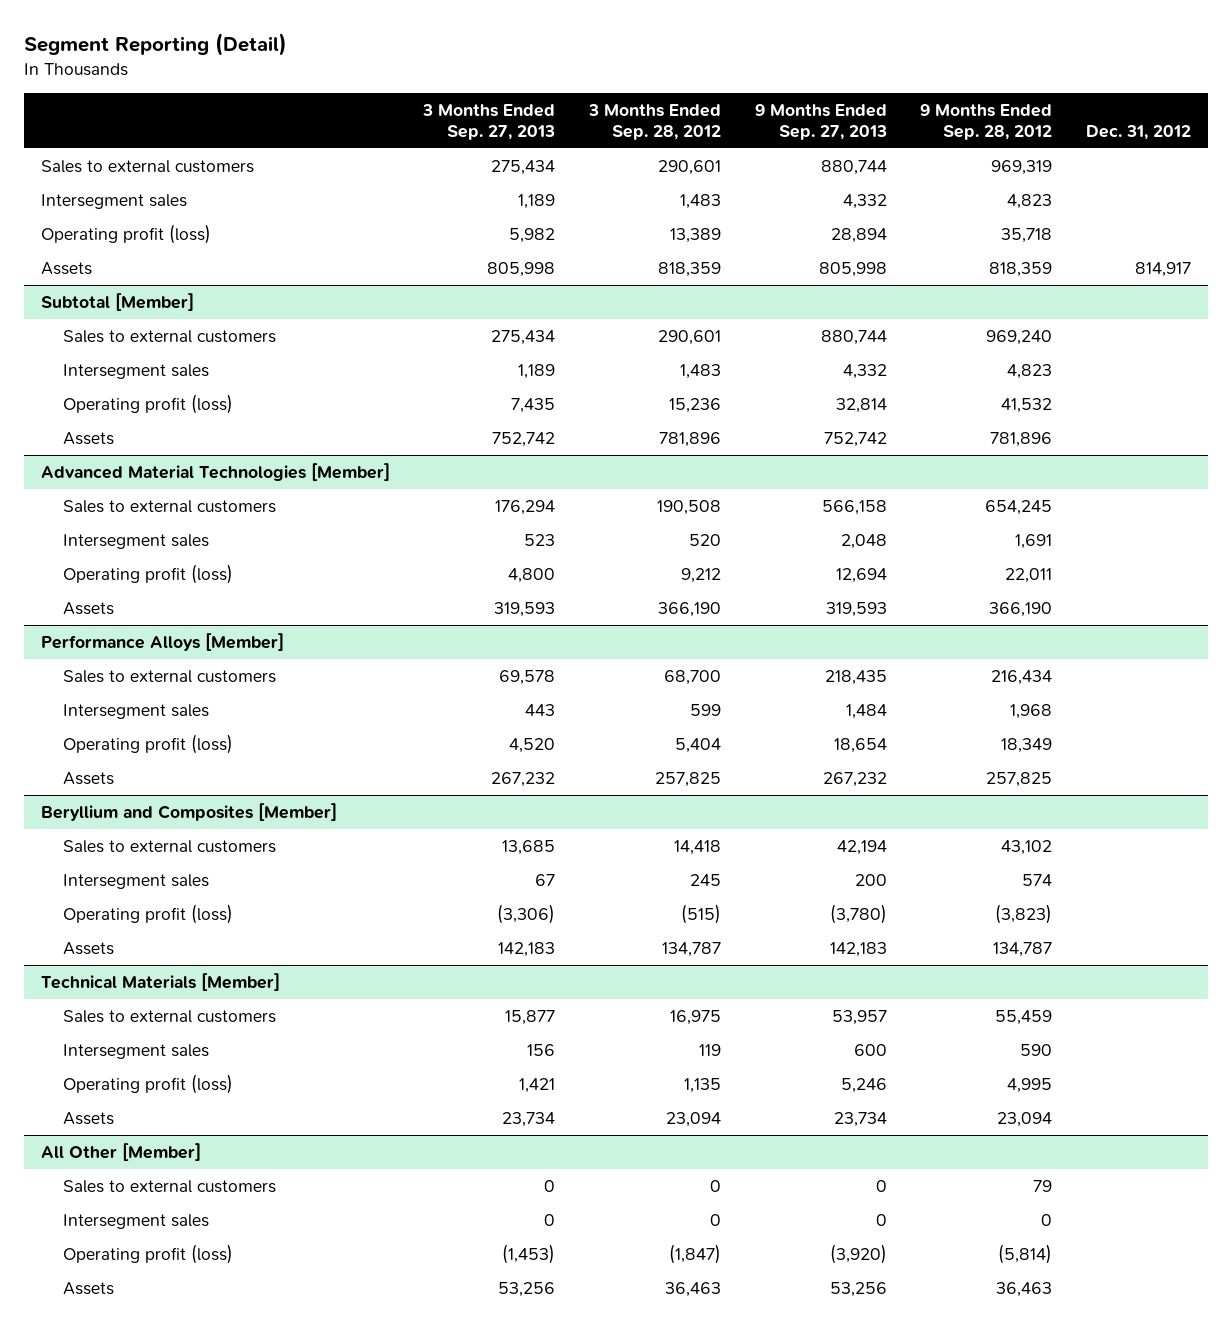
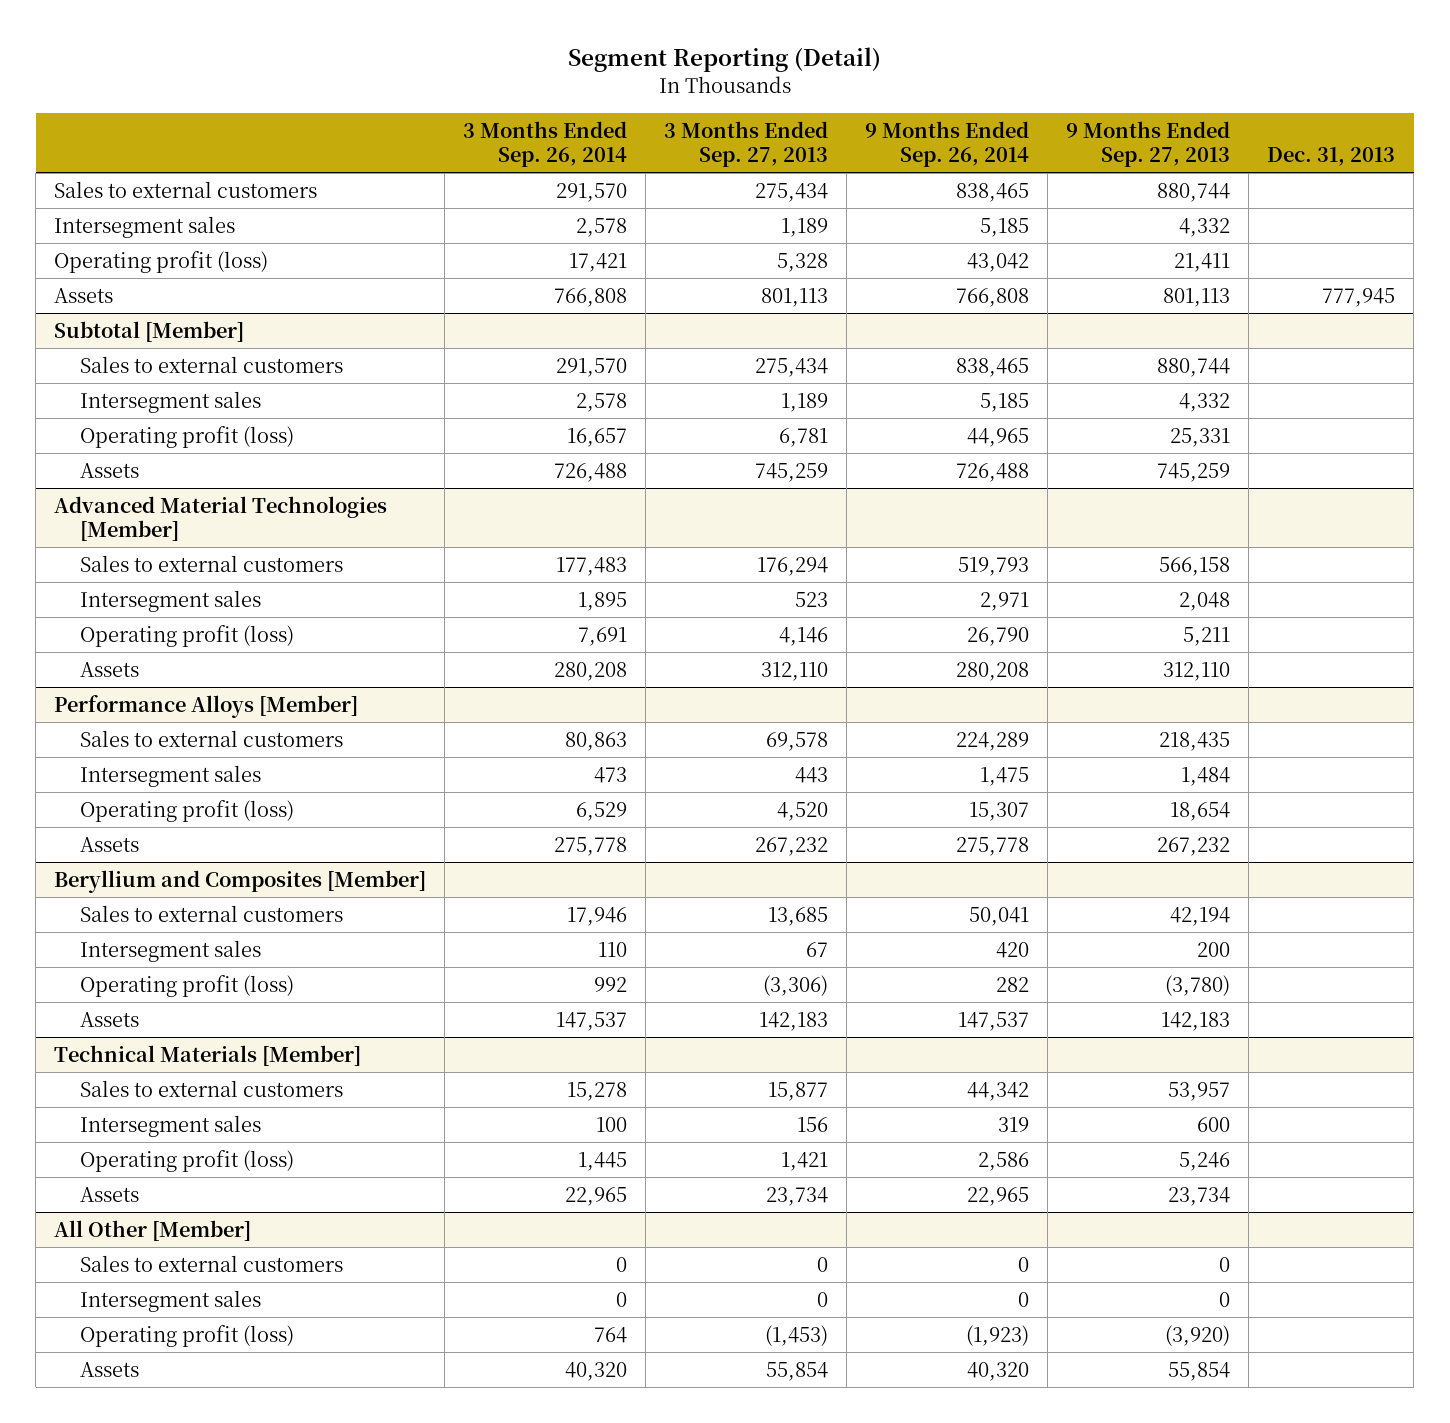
- | 3 Months Ended Sep. 27, 2013 | 3 Months Ended Sep. 28, 2012 | 9 Months Ended Sep. 27, 2013 | 9 Months Ended Sep. 28, 2012 | Dec. 31, 2012
+ | 3 Months Ended Sep. 26, 2014 | 3 Months Ended Sep. 27, 2013 | 9 Months Ended Sep. 26, 2014 | 9 Months Ended Sep. 27, 2013 | Dec. 31, 2013
- Operating profit (loss) | 5,982 | 13,389 | 28,894 | 35,718 |
- Assets | 805,998 | 818,359 | 805,998 | 818,359 | 814,917
+ Operating profit (loss) | 17,421 | 5,328 | 43,042 | 21,411 |
+ Assets | 766,808 | 801,113 | 766,808 | 801,113 | 777,945
@ Subtotal [Member]
- Operating profit (loss) | 7,435 | 15,236 | 32,814 | 41,532 |
- Assets | 752,742 | 781,896 | 752,742 | 781,896 |
+ Operating profit (loss) | 16,657 | 6,781 | 44,965 | 25,331 |
+ Assets | 726,488 | 745,259 | 726,488 | 745,259 |
@ Advanced Material Technologies [Member]
- Operating profit (loss) | 4,800 | 9,212 | 12,694 | 22,011 |
- Assets | 319,593 | 366,190 | 319,593 | 366,190 |
+ Operating profit (loss) | 7,691 | 4,146 | 26,790 | 5,211 |
+ Assets | 280,208 | 312,110 | 280,208 | 312,110 |
@ All Other [Member]
- Assets | 53,256 | 36,463 | 53,256 | 36,463 |
+ Assets | 40,320 | 55,854 | 40,320 | 55,854 |

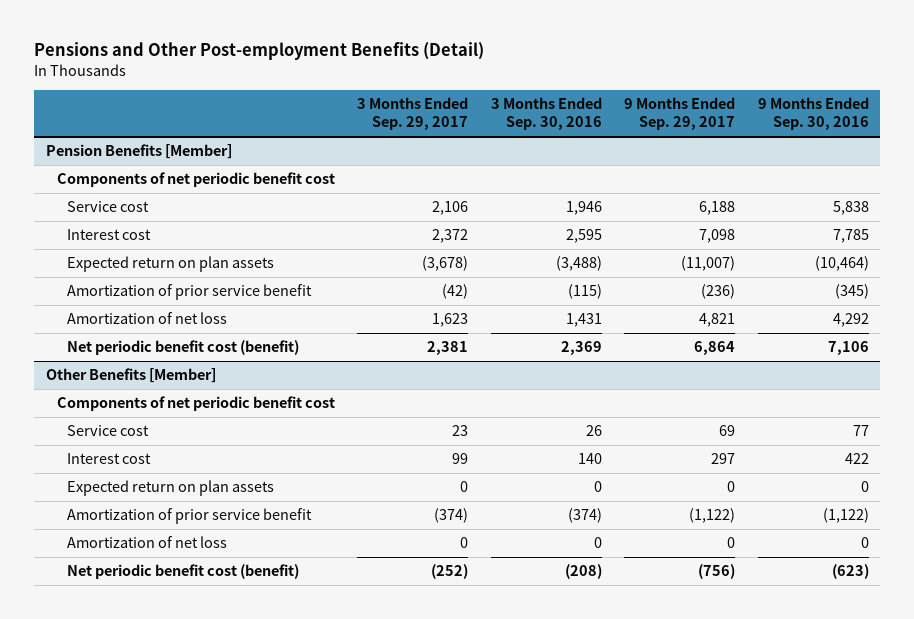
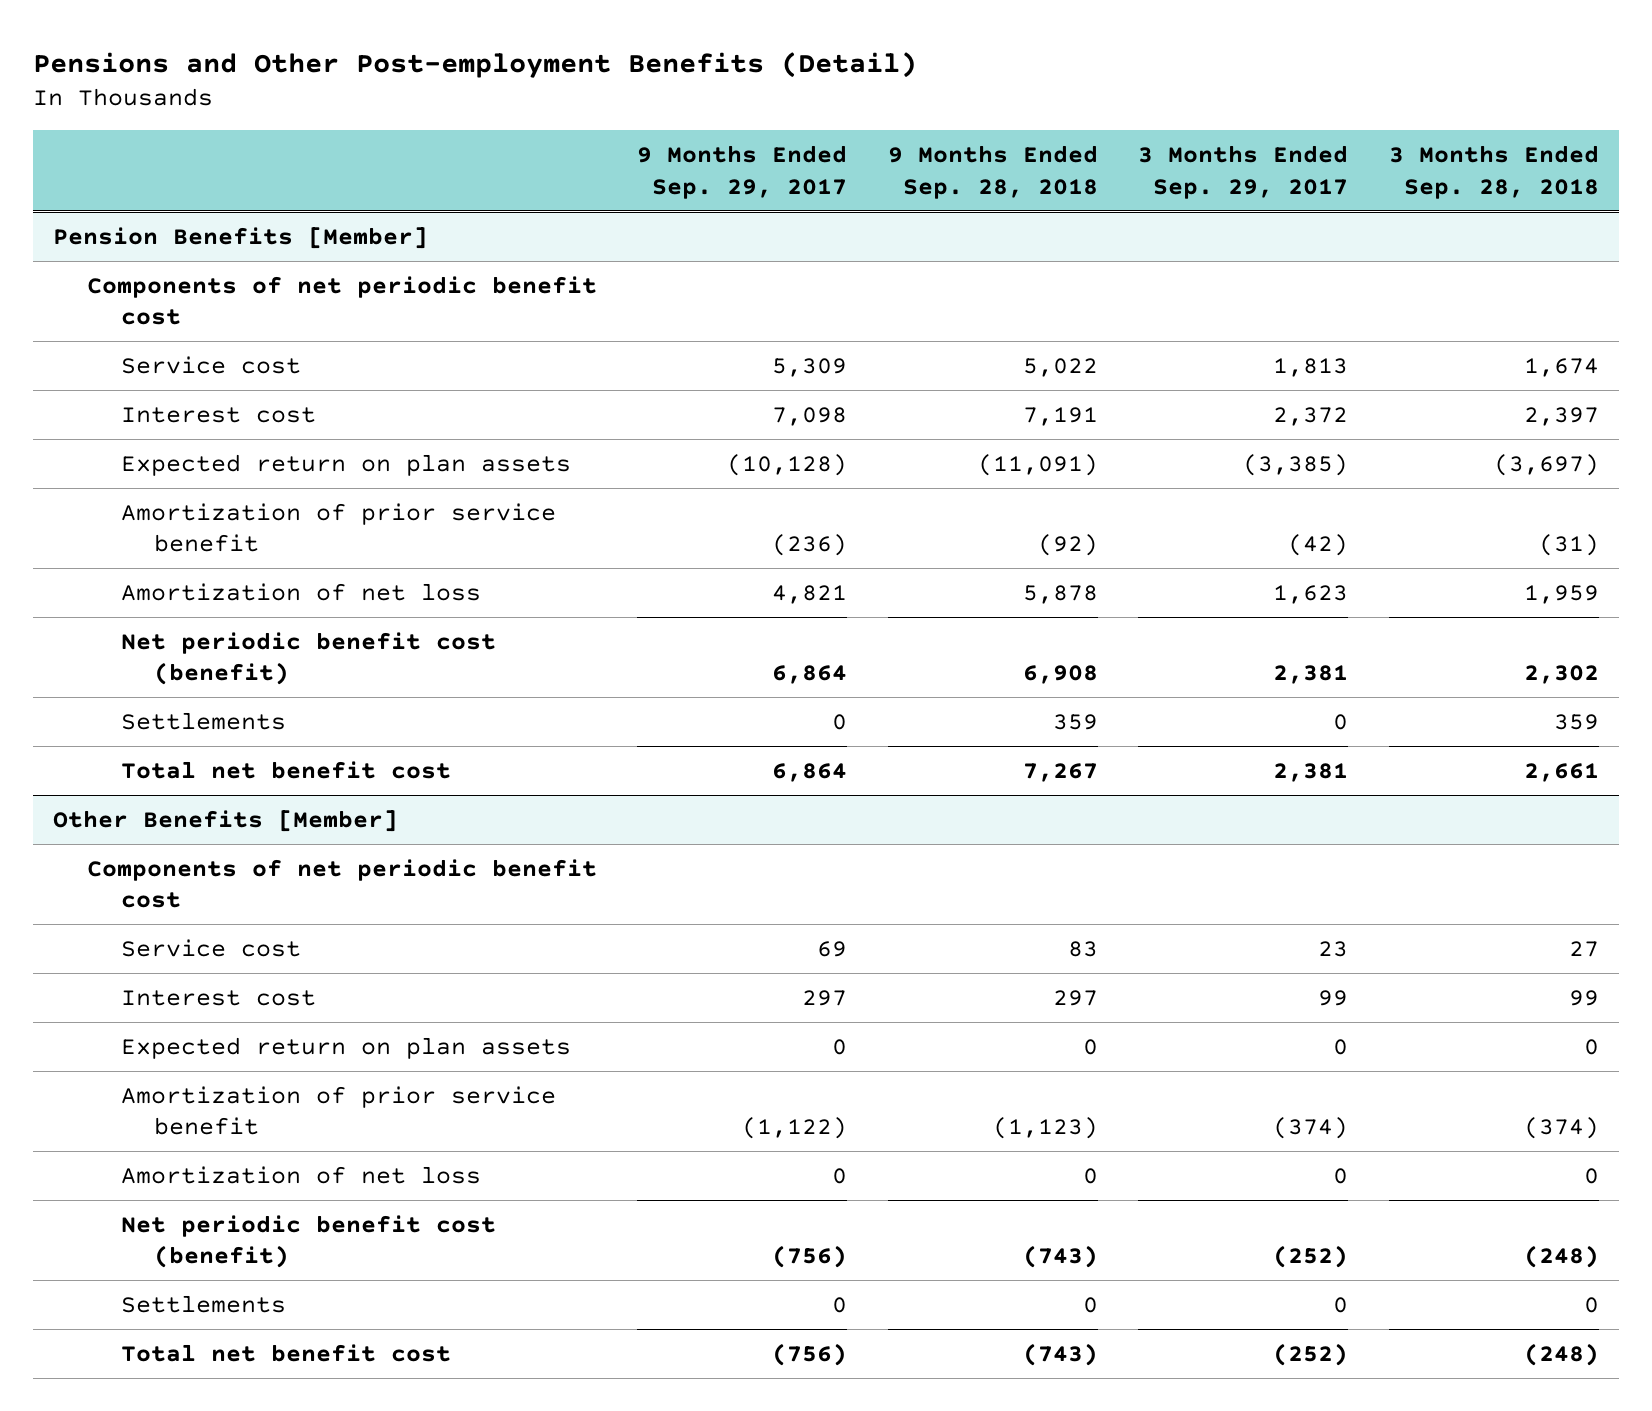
- | 3 Months Ended Sep. 29, 2017 | 3 Months Ended Sep. 30, 2016 | 9 Months Ended Sep. 29, 2017 | 9 Months Ended Sep. 30, 2016
+ | 9 Months Ended Sep. 29, 2017 | 9 Months Ended Sep. 28, 2018 | 3 Months Ended Sep. 29, 2017 | 3 Months Ended Sep. 28, 2018
@ Pension Benefits [Member]
- Service cost | 2,106 | 1,946 | 6,188 | 5,838
+ Service cost | 5,309 | 5,022 | 1,813 | 1,674
- Expected return on plan assets | (3,678) | (3,488) | (11,007) | (10,464)
+ Expected return on plan assets | (10,128) | (11,091) | (3,385) | (3,697)
+ Settlements | 0 | 359 | 0 | 359
+ Total net benefit cost | 6,864 | 7,267 | 2,381 | 2,661
@ Other Benefits [Member]
+ Settlements | 0 | 0 | 0 | 0
+ Total net benefit cost | (756) | (743) | (252) | (248)

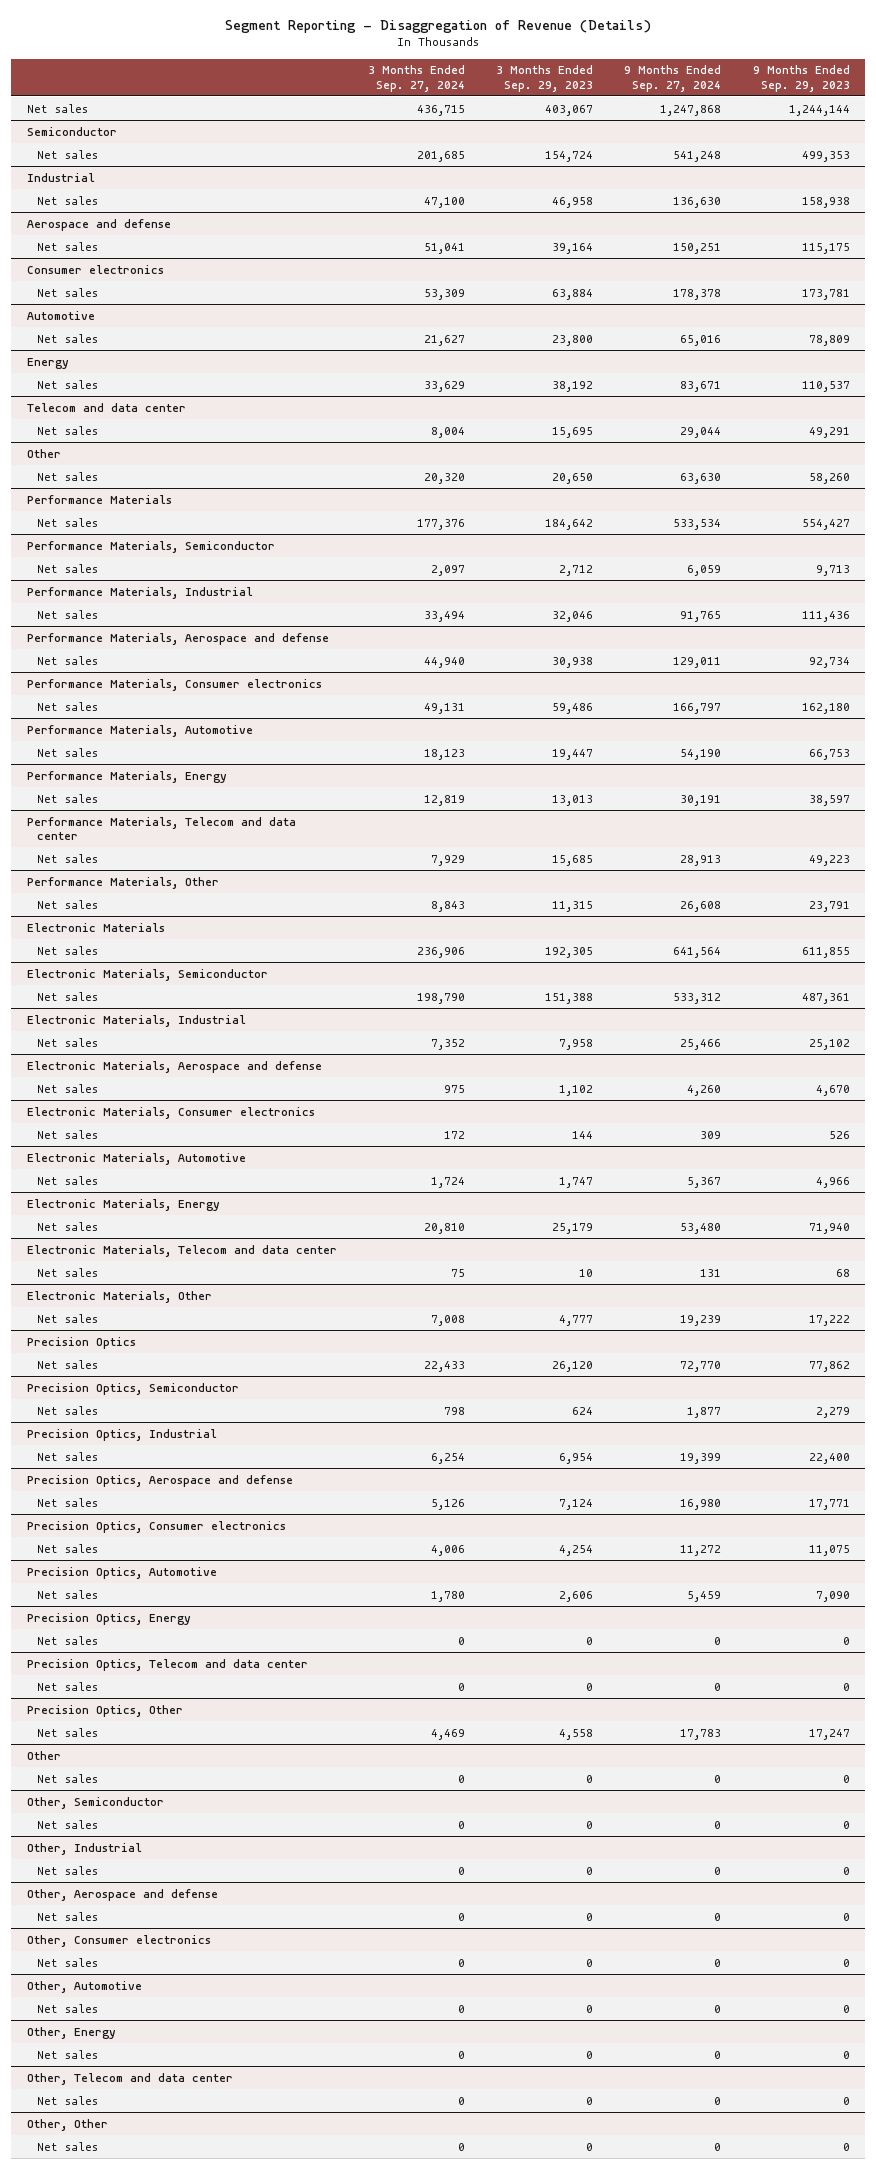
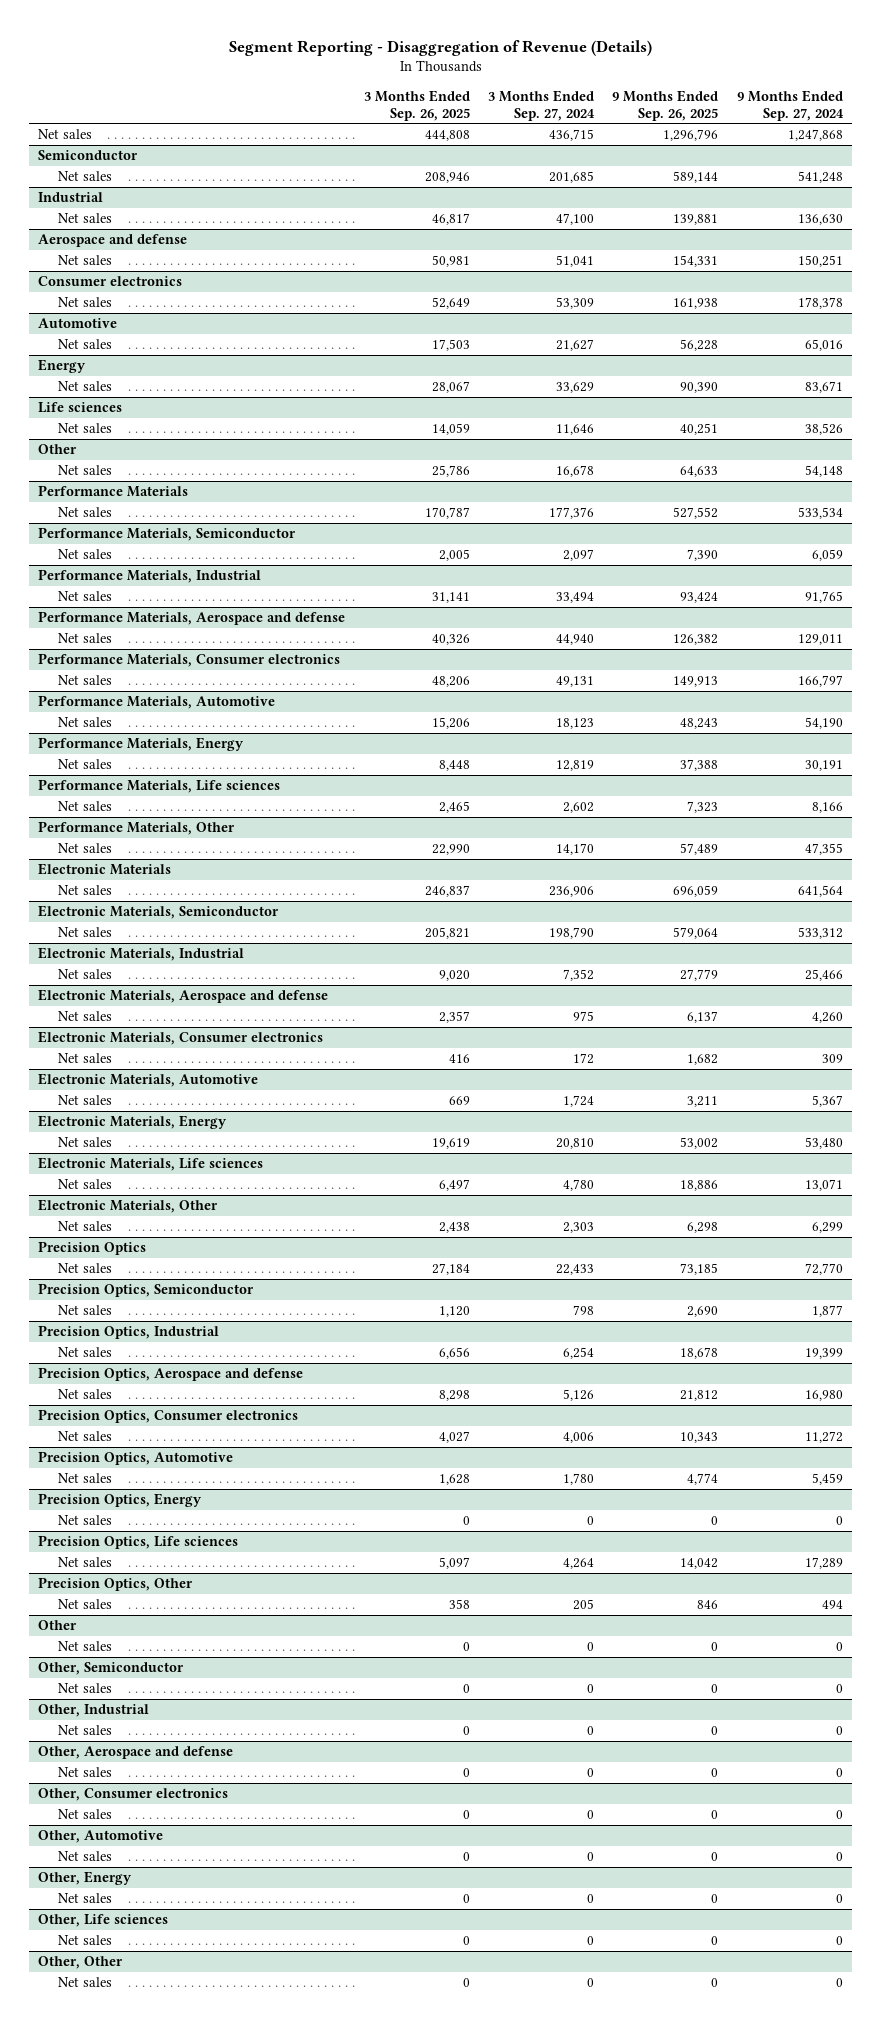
- | 3 Months Ended Sep. 27, 2024 | 3 Months Ended Sep. 29, 2023 | 9 Months Ended Sep. 27, 2024 | 9 Months Ended Sep. 29, 2023
+ | 3 Months Ended Sep. 26, 2025 | 3 Months Ended Sep. 27, 2024 | 9 Months Ended Sep. 26, 2025 | 9 Months Ended Sep. 27, 2024
- Telecom and data center
- Net sales | 8,004 | 15,695 | 29,044 | 49,291
+ Life sciences
+ Net sales | 14,059 | 11,646 | 40,251 | 38,526
@ Other
- Net sales | 20,320 | 20,650 | 63,630 | 58,260
+ Net sales | 25,786 | 16,678 | 64,633 | 54,148
- Performance Materials, Telecom and data center
- Net sales | 7,929 | 15,685 | 28,913 | 49,223
+ Performance Materials, Life sciences
+ Net sales | 2,465 | 2,602 | 7,323 | 8,166
@ Performance Materials, Other
- Net sales | 8,843 | 11,315 | 26,608 | 23,791
+ Net sales | 22,990 | 14,170 | 57,489 | 47,355
- Electronic Materials, Telecom and data center
- Net sales | 75 | 10 | 131 | 68
+ Electronic Materials, Life sciences
+ Net sales | 6,497 | 4,780 | 18,886 | 13,071
@ Electronic Materials, Other
- Net sales | 7,008 | 4,777 | 19,239 | 17,222
+ Net sales | 2,438 | 2,303 | 6,298 | 6,299
- Precision Optics, Telecom and data center
- Net sales | 0 | 0 | 0 | 0
+ Precision Optics, Life sciences
+ Net sales | 5,097 | 4,264 | 14,042 | 17,289
@ Precision Optics, Other
- Net sales | 4,469 | 4,558 | 17,783 | 17,247
+ Net sales | 358 | 205 | 846 | 494
- Other, Telecom and data center
+ Other, Life sciences

